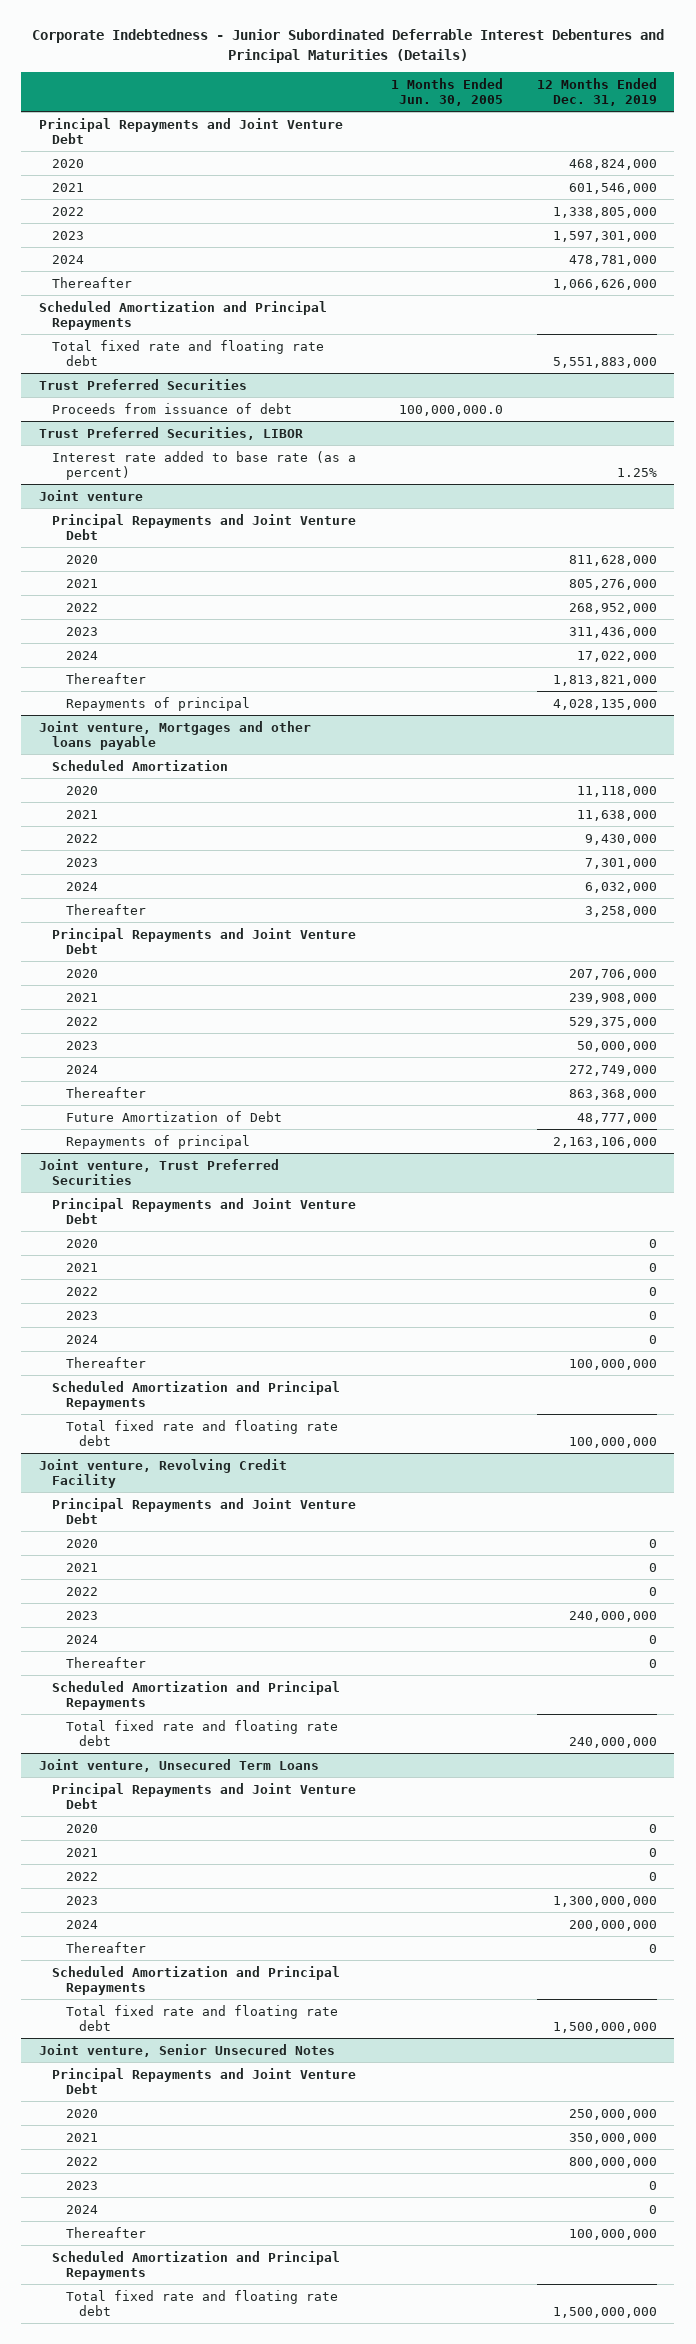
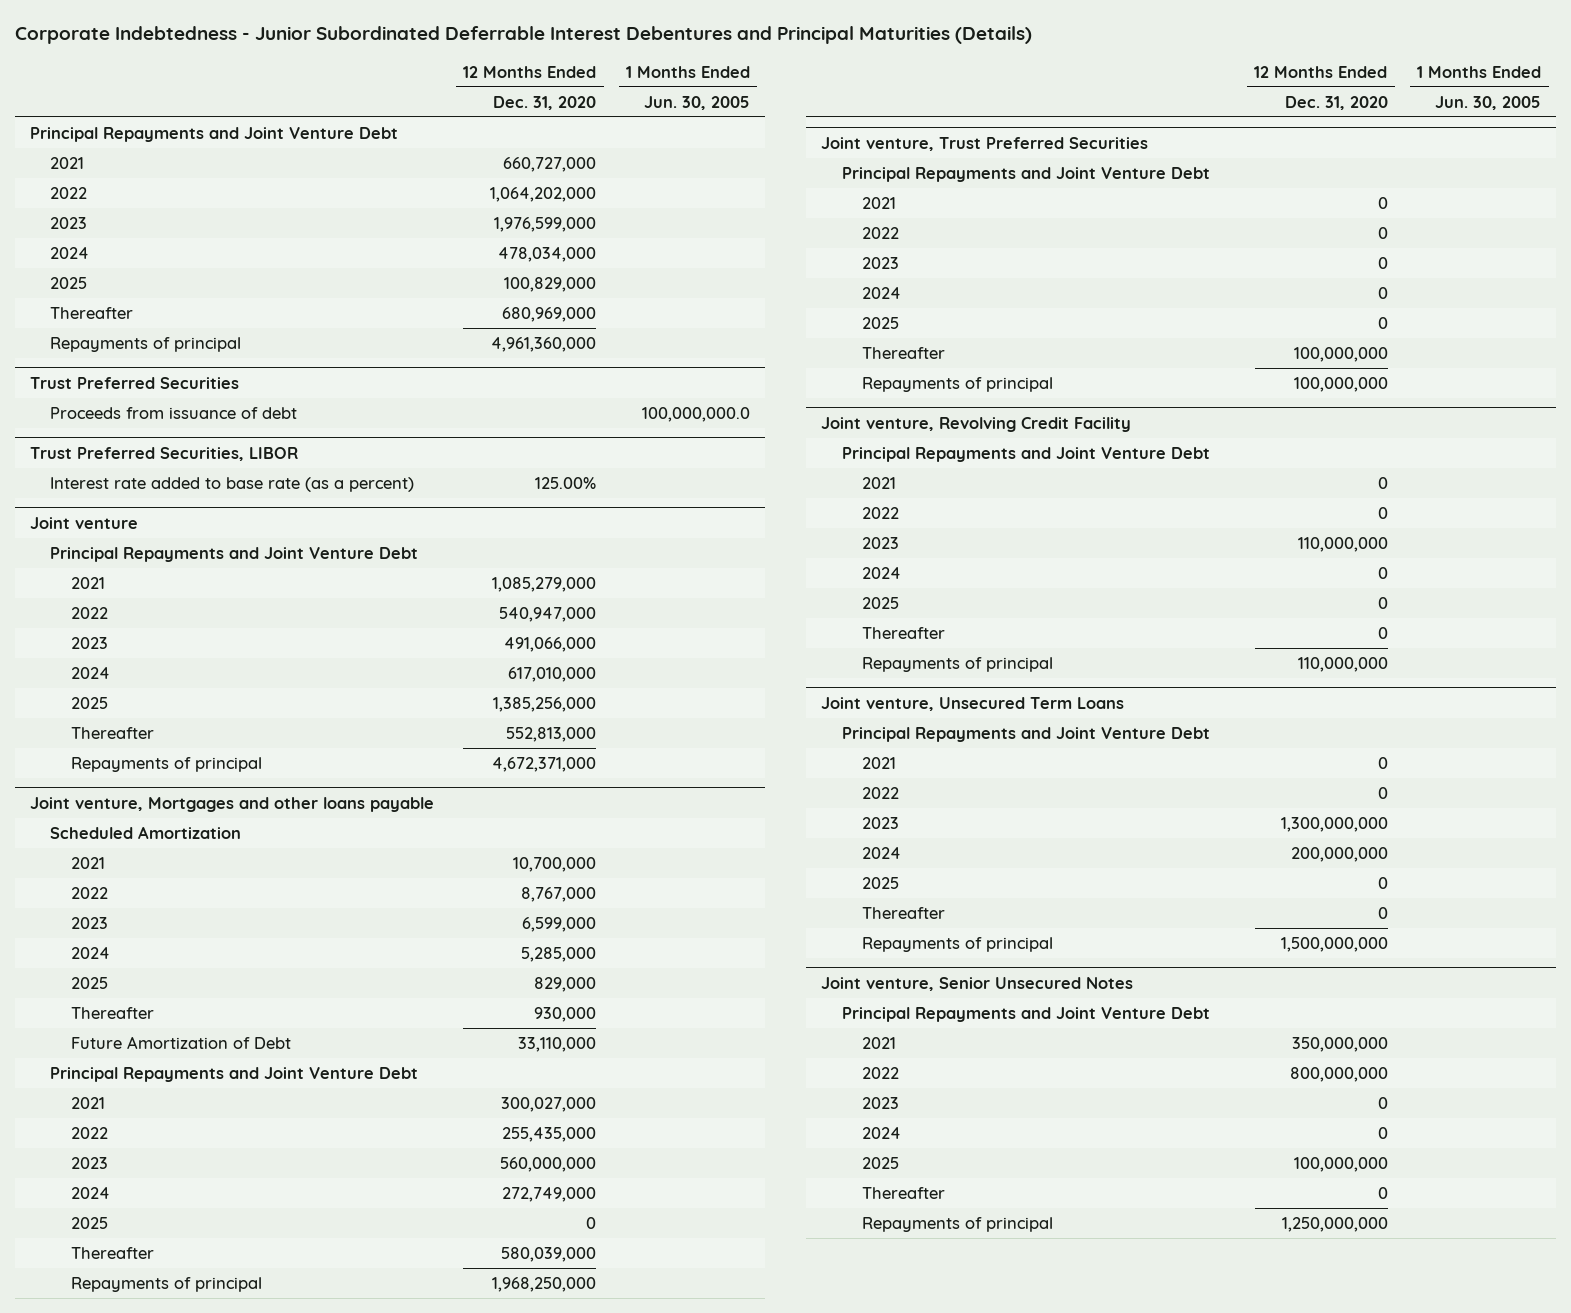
- | 1 Months Ended Jun. 30, 2005 | 12 Months Ended Dec. 31, 2019
+ | 12 Months Ended Dec. 31, 2020 | 1 Months Ended Jun. 30, 2005
- 2020 | | 468,824,000
+ 2025 | 100,829,000 |
- Scheduled Amortization and Principal Repayments
- Total fixed rate and floating rate debt | | 5,551,883,000
+ Repayments of principal | 4,961,360,000 |
@ Joint venture
- 2020 | | 811,628,000
+ 2025 | 1,385,256,000 |
@ Joint venture, Mortgages and other loans payable
- 2020 | | 11,118,000
+ 2025 | 829,000 |
moved up: Future Amortization of Debt | 33,110,000 |
- 2020 | | 207,706,000
+ 2025 | 0 |
@ Joint venture, Trust Preferred Securities
- 2020 | | 0
+ 2025 | 0 |
- Scheduled Amortization and Principal Repayments
- Total fixed rate and floating rate debt | | 100,000,000
+ Repayments of principal | 100,000,000 |
@ Joint venture, Revolving Credit Facility
- 2020 | | 0
+ 2025 | 0 |
- Scheduled Amortization and Principal Repayments
- Total fixed rate and floating rate debt | | 240,000,000
+ Repayments of principal | 110,000,000 |
@ Joint venture, Unsecured Term Loans
- 2020 | | 0
+ 2025 | 0 |
- Scheduled Amortization and Principal Repayments
- Total fixed rate and floating rate debt | | 1,500,000,000
+ Repayments of principal | 1,500,000,000 |
@ Joint venture, Senior Unsecured Notes
- 2020 | | 250,000,000
+ 2025 | 100,000,000 |
- Scheduled Amortization and Principal Repayments
- Total fixed rate and floating rate debt | | 1,500,000,000
+ Repayments of principal | 1,250,000,000 |

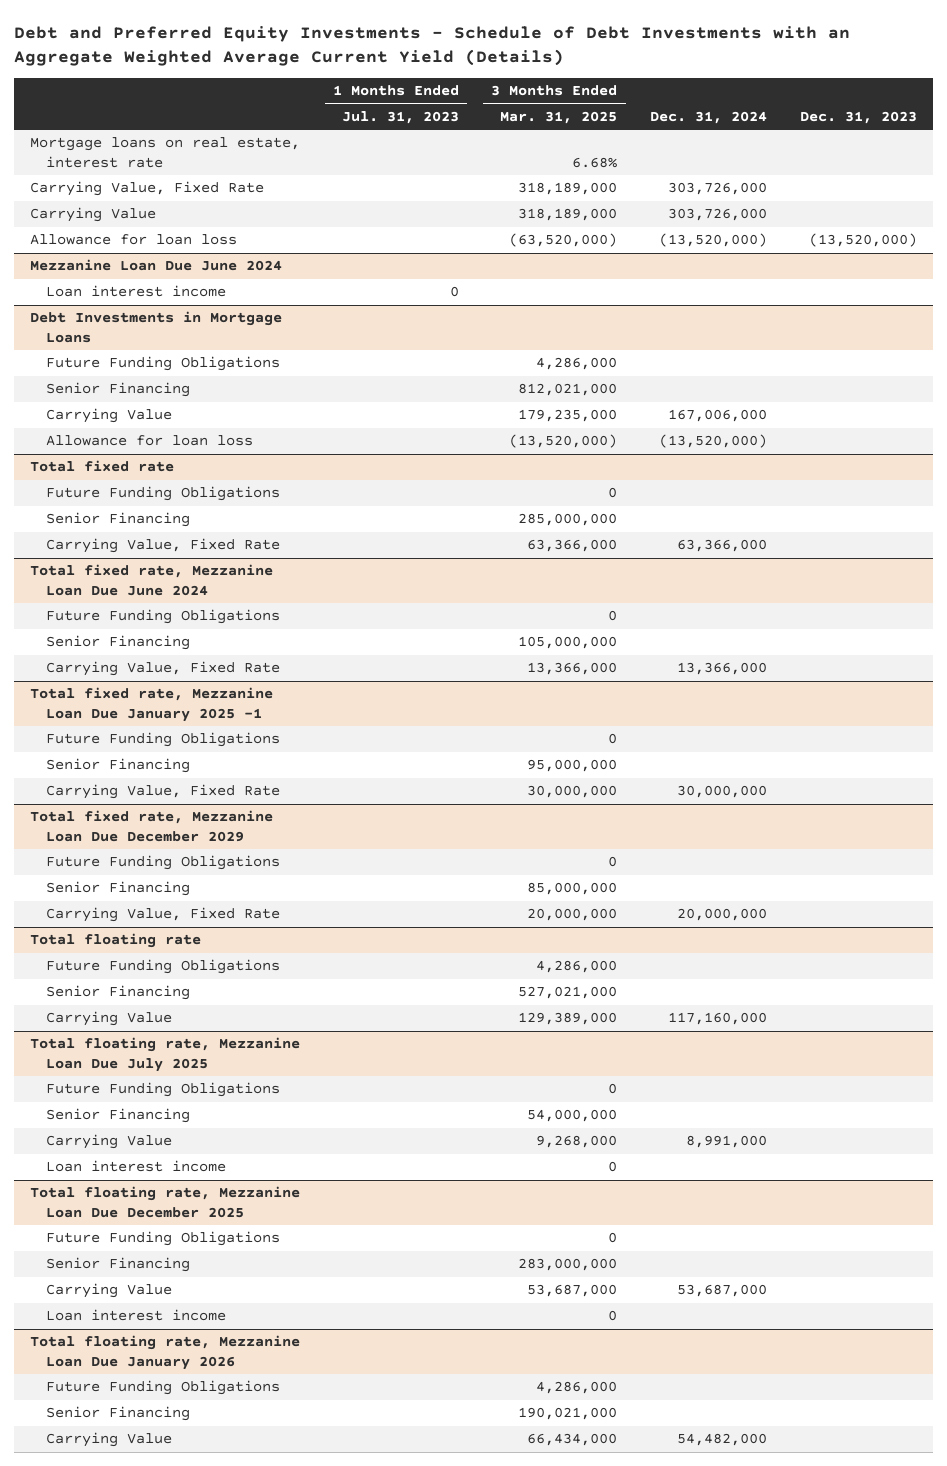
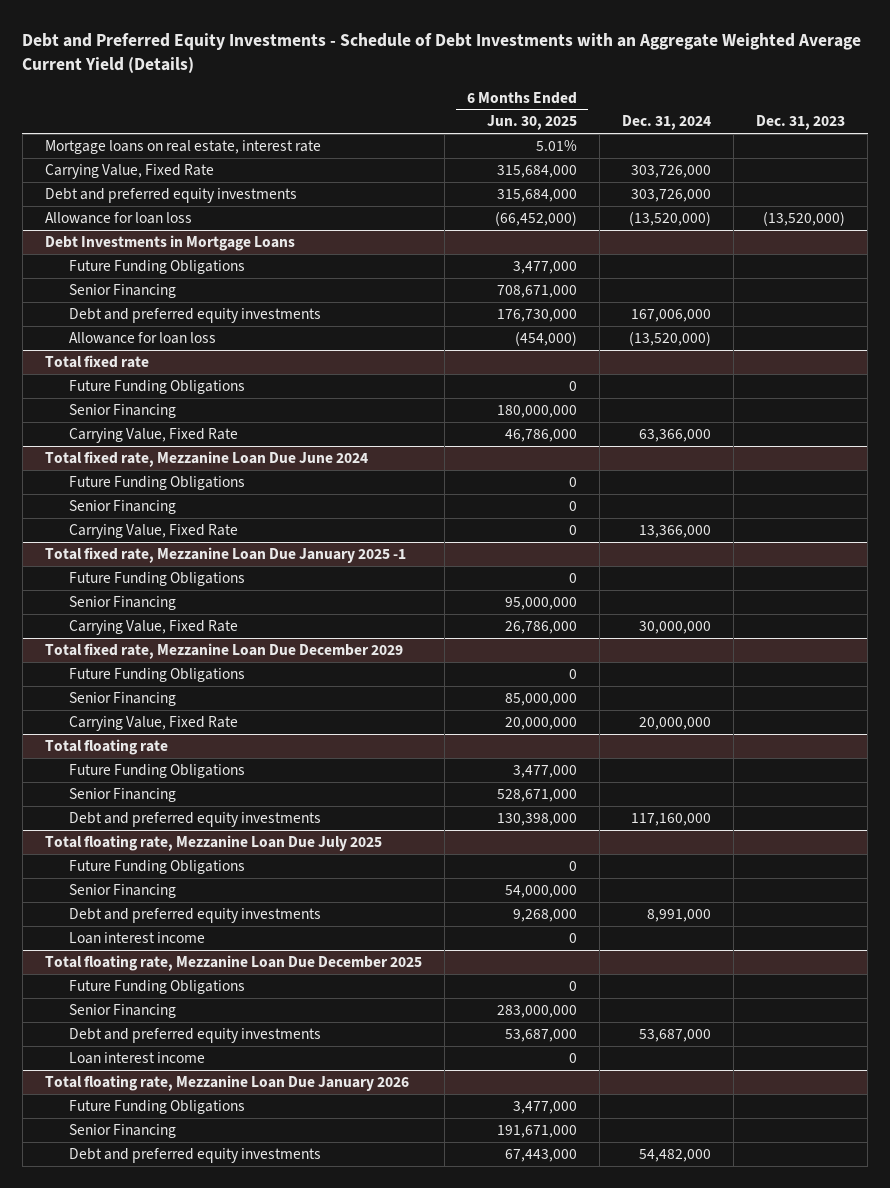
- | 1 Months Ended Jul. 31, 2023 | 3 Months Ended Mar. 31, 2025 | Dec. 31, 2024 | Dec. 31, 2023
+ | 6 Months Ended Jun. 30, 2025 | Dec. 31, 2024 | Dec. 31, 2023
- Carrying Value | | 318,189,000 | 303,726,000 |
+ Debt and preferred equity investments | 315,684,000 | 303,726,000 |
- Mezzanine Loan Due June 2024
- Loan interest income | 0 | | |
@ Debt Investments in Mortgage Loans
- Carrying Value | | 179,235,000 | 167,006,000 |
+ Debt and preferred equity investments | 176,730,000 | 167,006,000 |
@ Total floating rate
- Carrying Value | | 129,389,000 | 117,160,000 |
+ Debt and preferred equity investments | 130,398,000 | 117,160,000 |
@ Total floating rate, Mezzanine Loan Due July 2025
- Carrying Value | | 9,268,000 | 8,991,000 |
+ Debt and preferred equity investments | 9,268,000 | 8,991,000 |
@ Total floating rate, Mezzanine Loan Due December 2025
- Carrying Value | | 53,687,000 | 53,687,000 |
+ Debt and preferred equity investments | 53,687,000 | 53,687,000 |
@ Total floating rate, Mezzanine Loan Due January 2026
- Carrying Value | | 66,434,000 | 54,482,000 |
+ Debt and preferred equity investments | 67,443,000 | 54,482,000 |

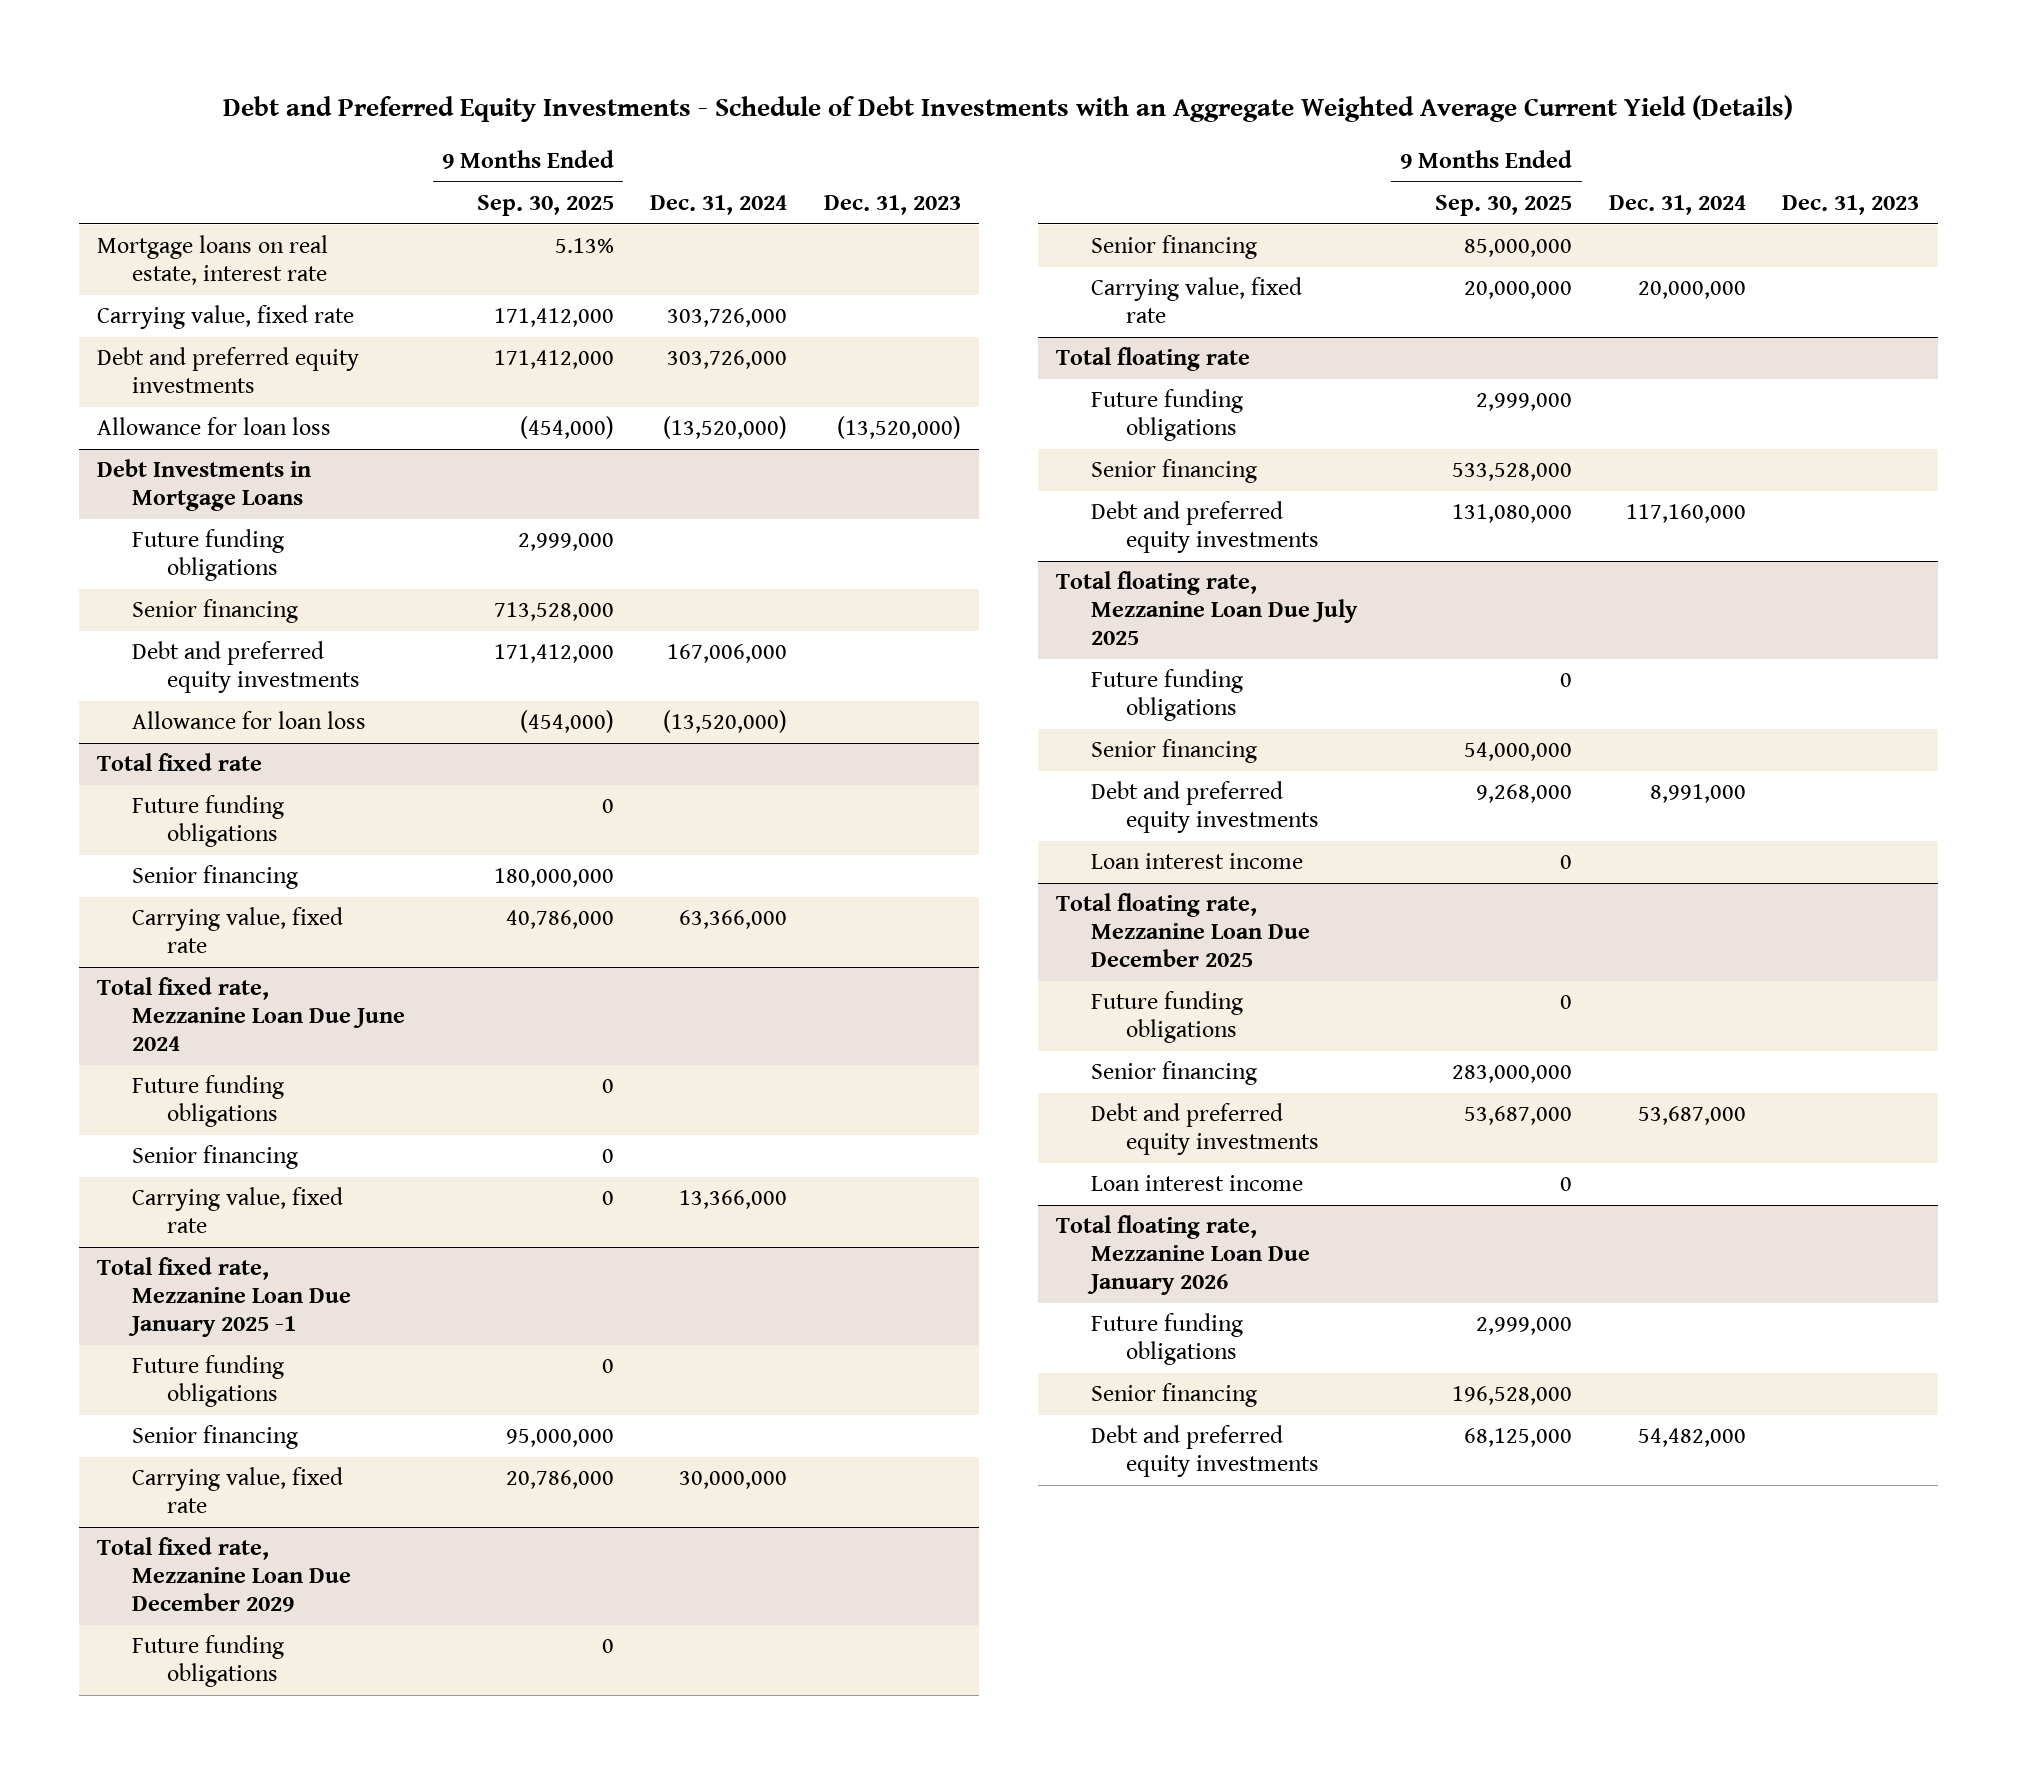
- | 6 Months Ended Jun. 30, 2025 | Dec. 31, 2024 | Dec. 31, 2023
+ | 9 Months Ended Sep. 30, 2025 | Dec. 31, 2024 | Dec. 31, 2023
- Carrying Value, Fixed Rate | 315,684,000 | 303,726,000 |
+ Carrying value, fixed rate | 171,412,000 | 303,726,000 |
@ Debt Investments in Mortgage Loans
- Future Funding Obligations | 3,477,000 | |
- Senior Financing | 708,671,000 | |
+ Future funding obligations | 2,999,000 | |
+ Senior financing | 713,528,000 | |
@ Total fixed rate
- Future Funding Obligations | 0 | |
- Senior Financing | 180,000,000 | |
- Carrying Value, Fixed Rate | 46,786,000 | 63,366,000 |
+ Future funding obligations | 0 | |
+ Senior financing | 180,000,000 | |
+ Carrying value, fixed rate | 40,786,000 | 63,366,000 |
@ Total fixed rate, Mezzanine Loan Due June 2024
- Future Funding Obligations | 0 | |
- Senior Financing | 0 | |
- Carrying Value, Fixed Rate | 0 | 13,366,000 |
+ Future funding obligations | 0 | |
+ Senior financing | 0 | |
+ Carrying value, fixed rate | 0 | 13,366,000 |
@ Total fixed rate, Mezzanine Loan Due January 2025 -1
- Future Funding Obligations | 0 | |
- Senior Financing | 95,000,000 | |
- Carrying Value, Fixed Rate | 26,786,000 | 30,000,000 |
+ Future funding obligations | 0 | |
+ Senior financing | 95,000,000 | |
+ Carrying value, fixed rate | 20,786,000 | 30,000,000 |
@ Total fixed rate, Mezzanine Loan Due December 2029
- Future Funding Obligations | 0 | |
- Senior Financing | 85,000,000 | |
- Carrying Value, Fixed Rate | 20,000,000 | 20,000,000 |
+ Future funding obligations | 0 | |
+ Senior financing | 85,000,000 | |
+ Carrying value, fixed rate | 20,000,000 | 20,000,000 |
@ Total floating rate
- Future Funding Obligations | 3,477,000 | |
- Senior Financing | 528,671,000 | |
+ Future funding obligations | 2,999,000 | |
+ Senior financing | 533,528,000 | |
@ Total floating rate, Mezzanine Loan Due July 2025
- Future Funding Obligations | 0 | |
- Senior Financing | 54,000,000 | |
+ Future funding obligations | 0 | |
+ Senior financing | 54,000,000 | |
@ Total floating rate, Mezzanine Loan Due December 2025
- Future Funding Obligations | 0 | |
- Senior Financing | 283,000,000 | |
+ Future funding obligations | 0 | |
+ Senior financing | 283,000,000 | |
@ Total floating rate, Mezzanine Loan Due January 2026
- Future Funding Obligations | 3,477,000 | |
- Senior Financing | 191,671,000 | |
+ Future funding obligations | 2,999,000 | |
+ Senior financing | 196,528,000 | |

